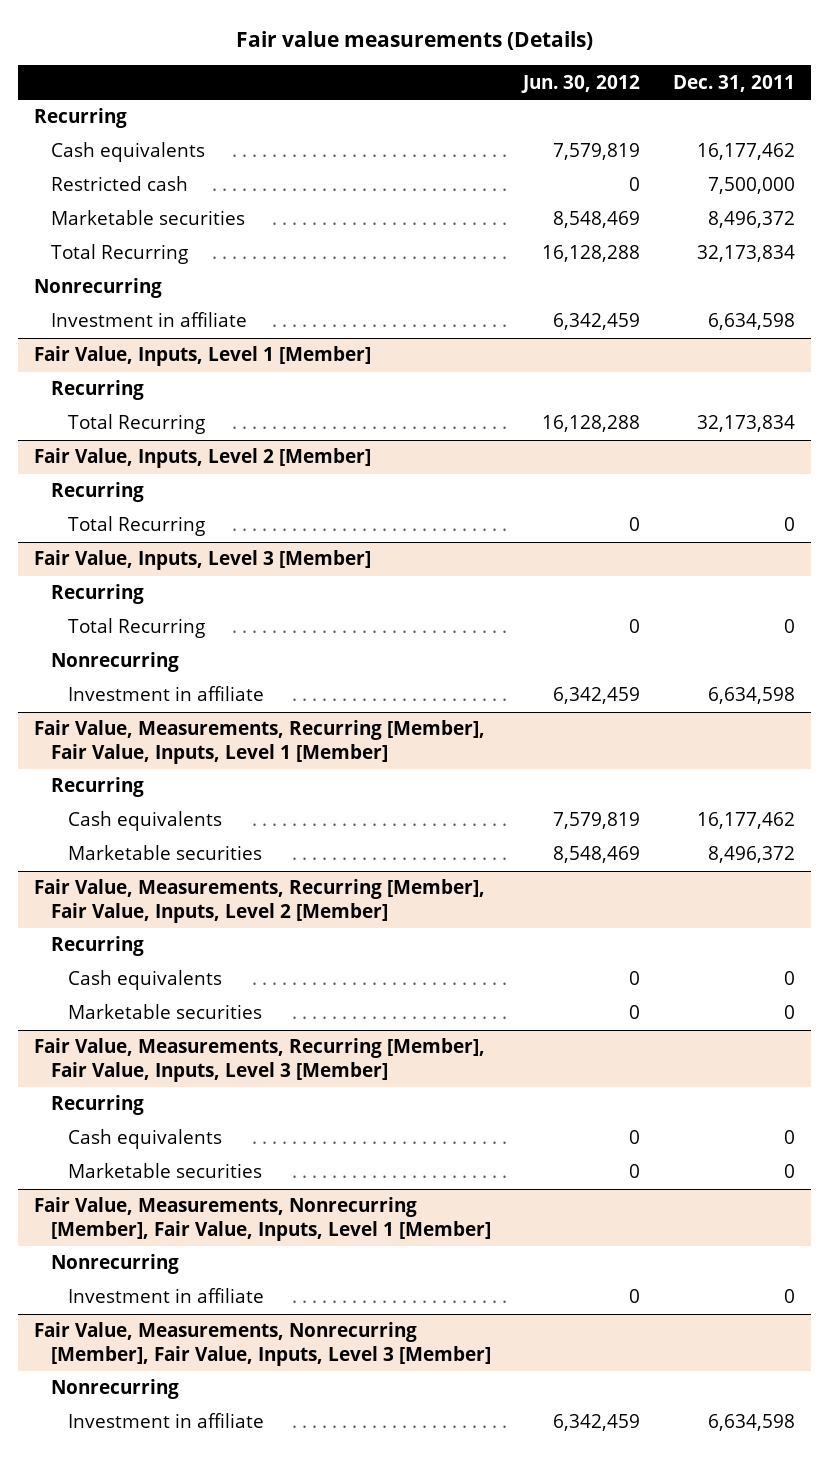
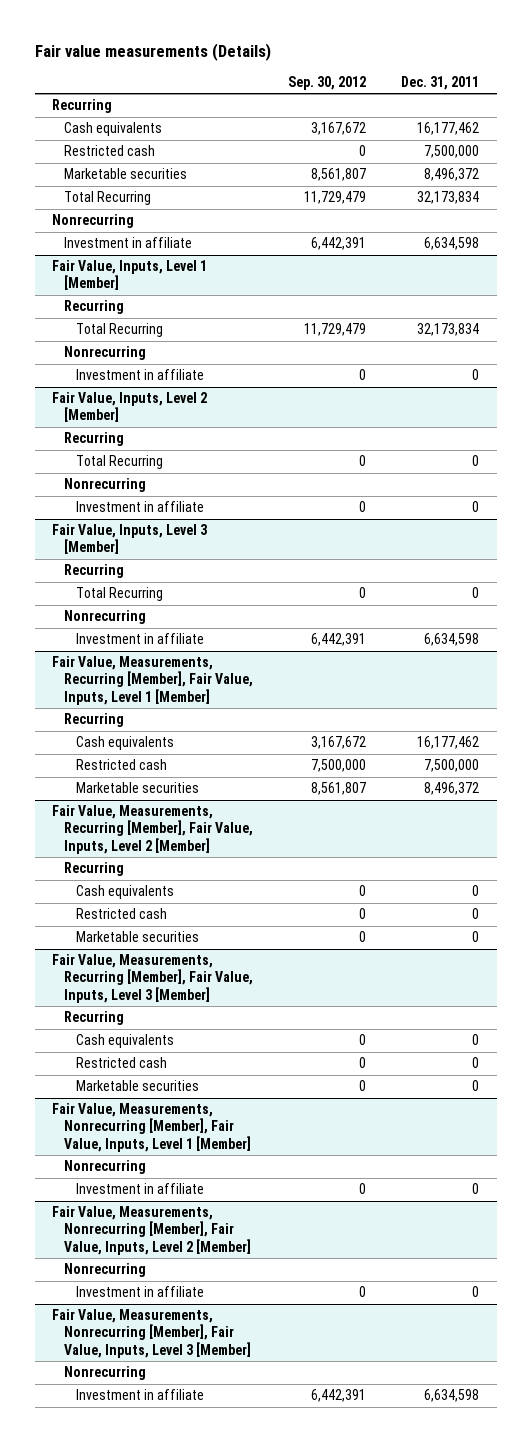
- | Jun. 30, 2012 | Dec. 31, 2011
+ | Sep. 30, 2012 | Dec. 31, 2011
@ Fair Value, Inputs, Level 1 [Member]
+ Nonrecurring
+ Investment in affiliate | 0 | 0
@ Fair Value, Inputs, Level 2 [Member]
+ Nonrecurring
+ Investment in affiliate | 0 | 0
@ Fair Value, Measurements, Recurring [Member], Fair Value, Inputs, Level 1 [Member]
+ Restricted cash | 7,500,000 | 7,500,000
@ Fair Value, Measurements, Recurring [Member], Fair Value, Inputs, Level 2 [Member]
+ Restricted cash | 0 | 0
@ Fair Value, Measurements, Recurring [Member], Fair Value, Inputs, Level 3 [Member]
+ Restricted cash | 0 | 0
+ Fair Value, Measurements, Nonrecurring [Member], Fair Value, Inputs, Level 2 [Member]
+ Nonrecurring
+ Investment in affiliate | 0 | 0

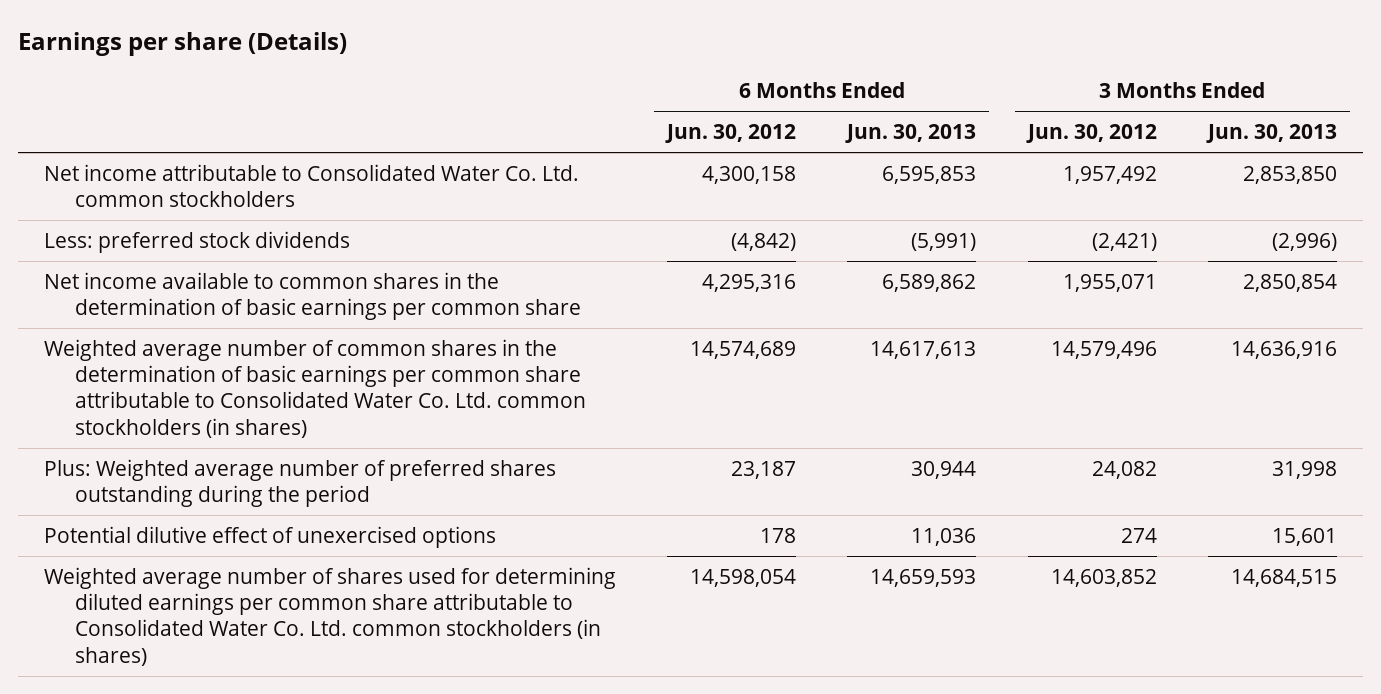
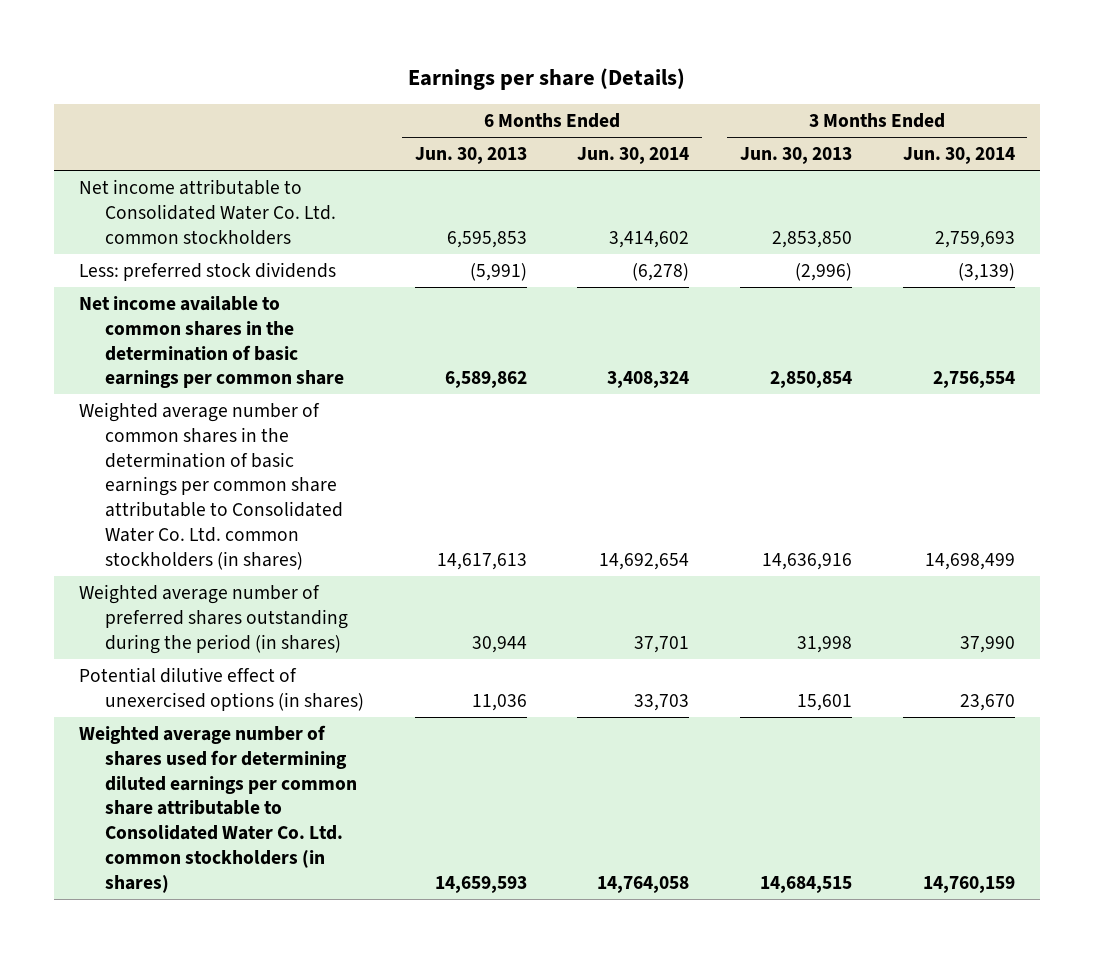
- | 6 Months Ended Jun. 30, 2012 | 6 Months Ended Jun. 30, 2013 | 3 Months Ended Jun. 30, 2012 | 3 Months Ended Jun. 30, 2013
+ | 6 Months Ended Jun. 30, 2013 | 6 Months Ended Jun. 30, 2014 | 3 Months Ended Jun. 30, 2013 | 3 Months Ended Jun. 30, 2014
- Plus: Weighted average number of preferred shares outstanding during the period | 23,187 | 30,944 | 24,082 | 31,998
- Potential dilutive effect of unexercised options | 178 | 11,036 | 274 | 15,601
+ Weighted average number of preferred shares outstanding during the period (in shares) | 30,944 | 37,701 | 31,998 | 37,990
+ Potential dilutive effect of unexercised options (in shares) | 11,036 | 33,703 | 15,601 | 23,670

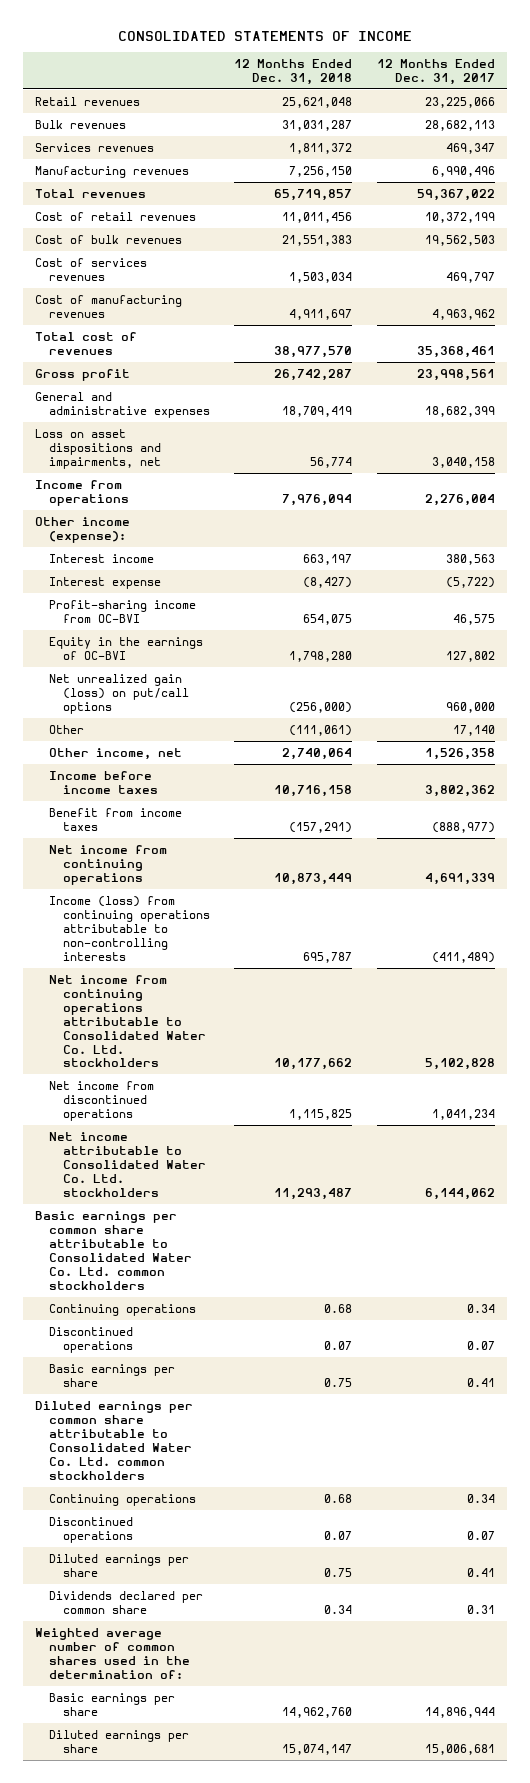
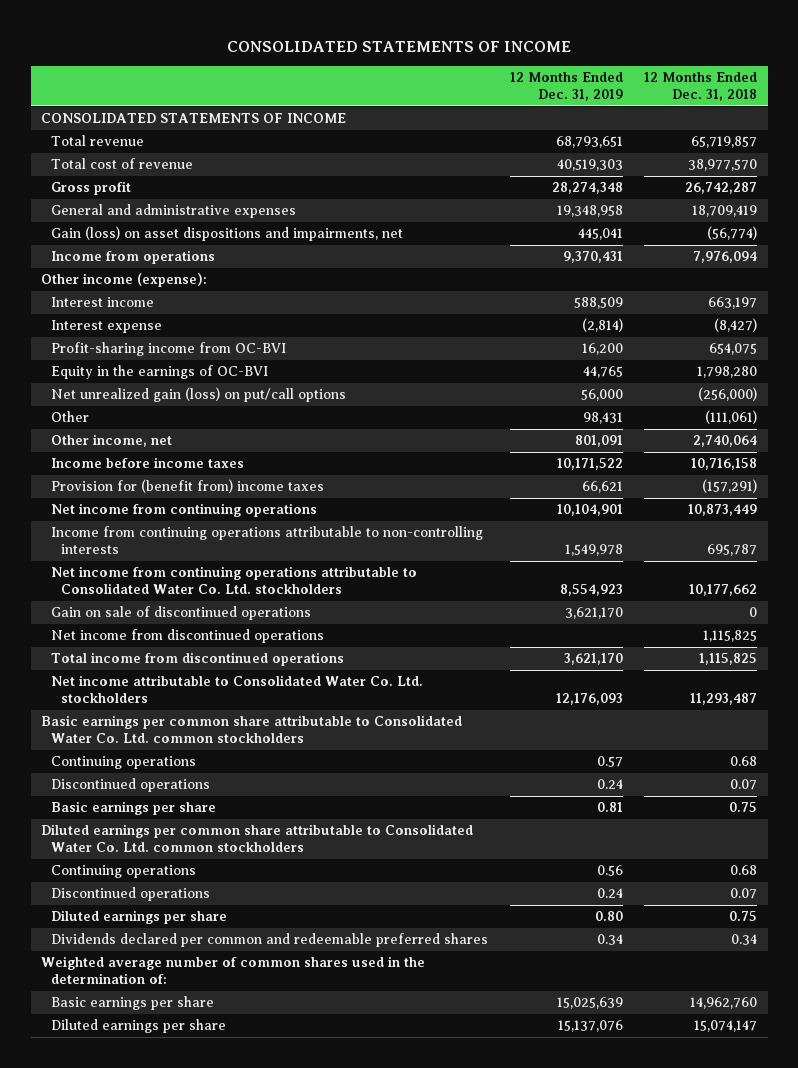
- | 12 Months Ended Dec. 31, 2018 | 12 Months Ended Dec. 31, 2017
+ | 12 Months Ended Dec. 31, 2019 | 12 Months Ended Dec. 31, 2018
- Retail revenues | 25,621,048 | 23,225,066
- Bulk revenues | 31,031,287 | 28,682,113
- Services revenues | 1,811,372 | 469,347
- Manufacturing revenues | 7,256,150 | 6,990,496
- Total revenues | 65,719,857 | 59,367,022
- Cost of retail revenues | 11,011,456 | 10,372,199
- Cost of bulk revenues | 21,551,383 | 19,562,503
- Cost of services revenues | 1,503,034 | 469,797
- Cost of manufacturing revenues | 4,911,697 | 4,963,962
- Total cost of revenues | 38,977,570 | 35,368,461
+ CONSOLIDATED STATEMENTS OF INCOME
+ Total revenue | 68,793,651 | 65,719,857
+ Total cost of revenue | 40,519,303 | 38,977,570
- Loss on asset dispositions and impairments, net | 56,774 | 3,040,158
+ Gain (loss) on asset dispositions and impairments, net | 445,041 | (56,774)
- Benefit from income taxes | (157,291) | (888,977)
+ Provision for (benefit from) income taxes | 66,621 | (157,291)
- Income (loss) from continuing operations attributable to non-controlling interests | 695,787 | (411,489)
+ Income from continuing operations attributable to non-controlling interests | 1,549,978 | 695,787
+ Gain on sale of discontinued operations | 3,621,170 | 0
+ Total income from discontinued operations | 3,621,170 | 1,115,825
- Dividends declared per common share | 0.34 | 0.31
+ Dividends declared per common and redeemable preferred shares | 0.34 | 0.34

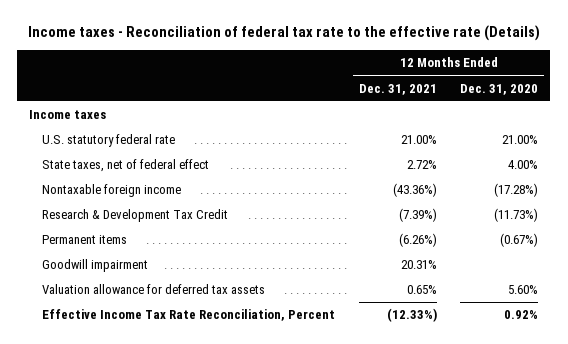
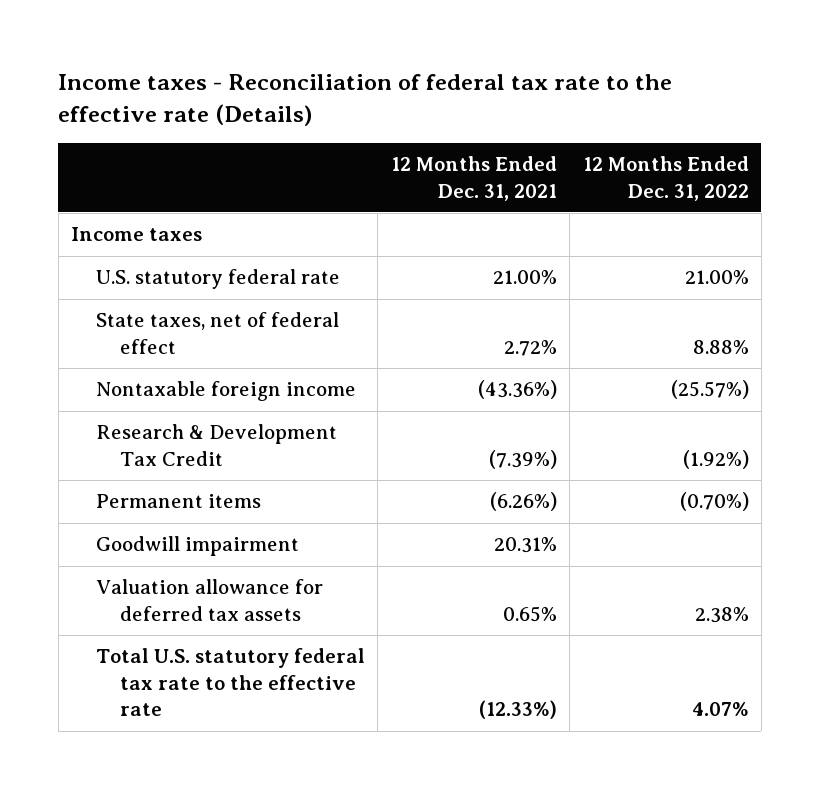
- | 12 Months Ended Dec. 31, 2021 | 12 Months Ended Dec. 31, 2020
+ | 12 Months Ended Dec. 31, 2021 | 12 Months Ended Dec. 31, 2022
- Effective Income Tax Rate Reconciliation, Percent | (12.33%) | 0.92%
+ Total U.S. statutory federal tax rate to the effective rate | (12.33%) | 4.07%

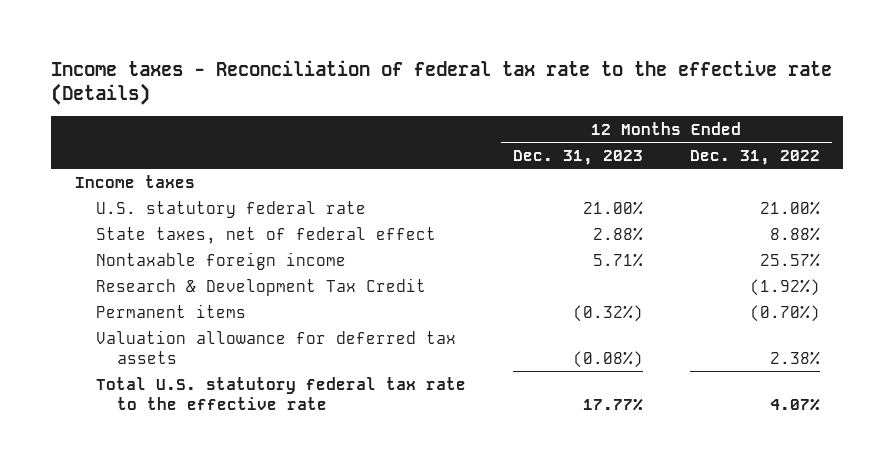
- | 12 Months Ended Dec. 31, 2021 | 12 Months Ended Dec. 31, 2022
+ | 12 Months Ended Dec. 31, 2023 | 12 Months Ended Dec. 31, 2022
- Nontaxable foreign income | (43.36%) | (25.57%)
+ Nontaxable foreign income | 5.71% | 25.57%
- Goodwill impairment | 20.31% |

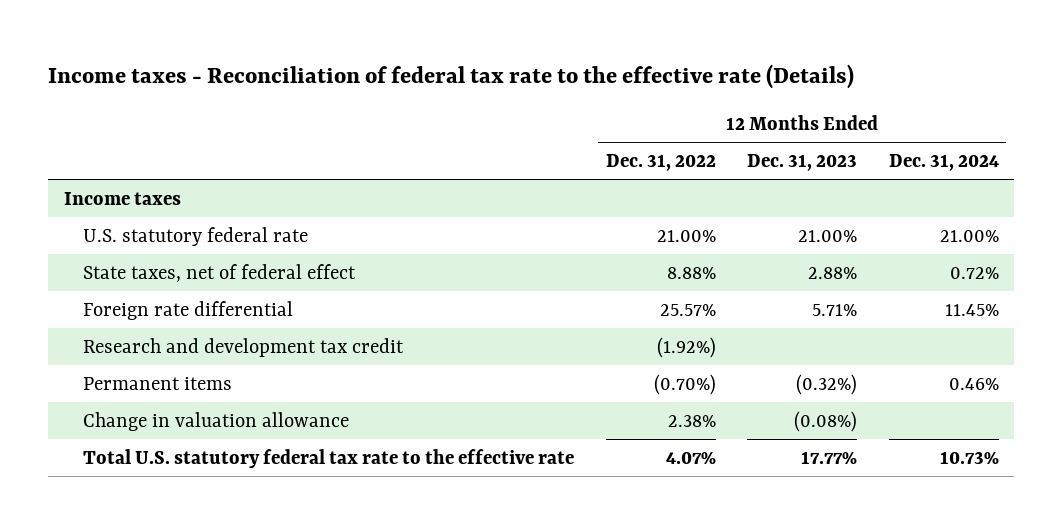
- | 12 Months Ended Dec. 31, 2023 | 12 Months Ended Dec. 31, 2022
+ | 12 Months Ended Dec. 31, 2022 | 12 Months Ended Dec. 31, 2023 | 12 Months Ended Dec. 31, 2024
- Nontaxable foreign income | 5.71% | 25.57%
- Research & Development Tax Credit | | (1.92%)
+ Foreign rate differential | 25.57% | 5.71% | 11.45%
+ Research and development tax credit | (1.92%) | |
- Valuation allowance for deferred tax assets | (0.08%) | 2.38%
+ Change in valuation allowance | 2.38% | (0.08%) |

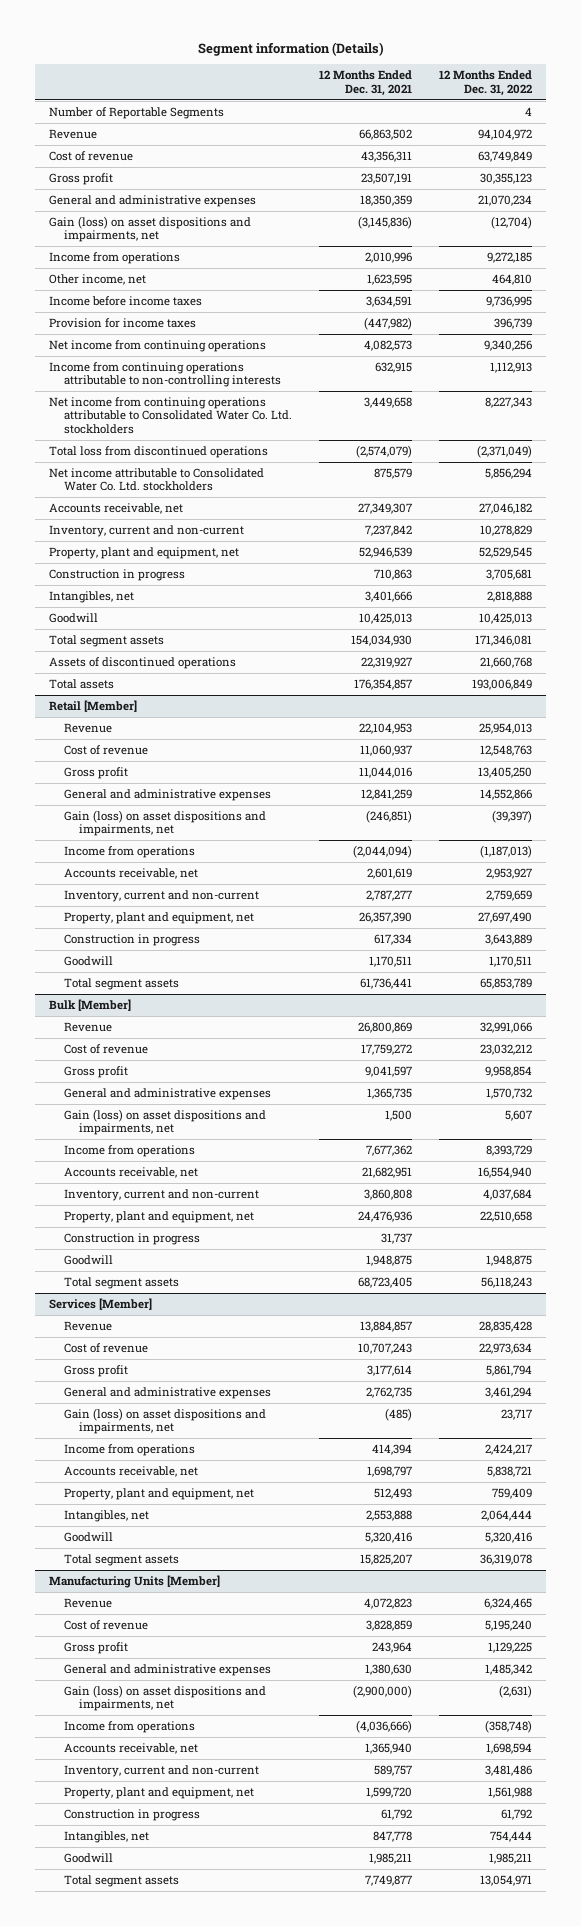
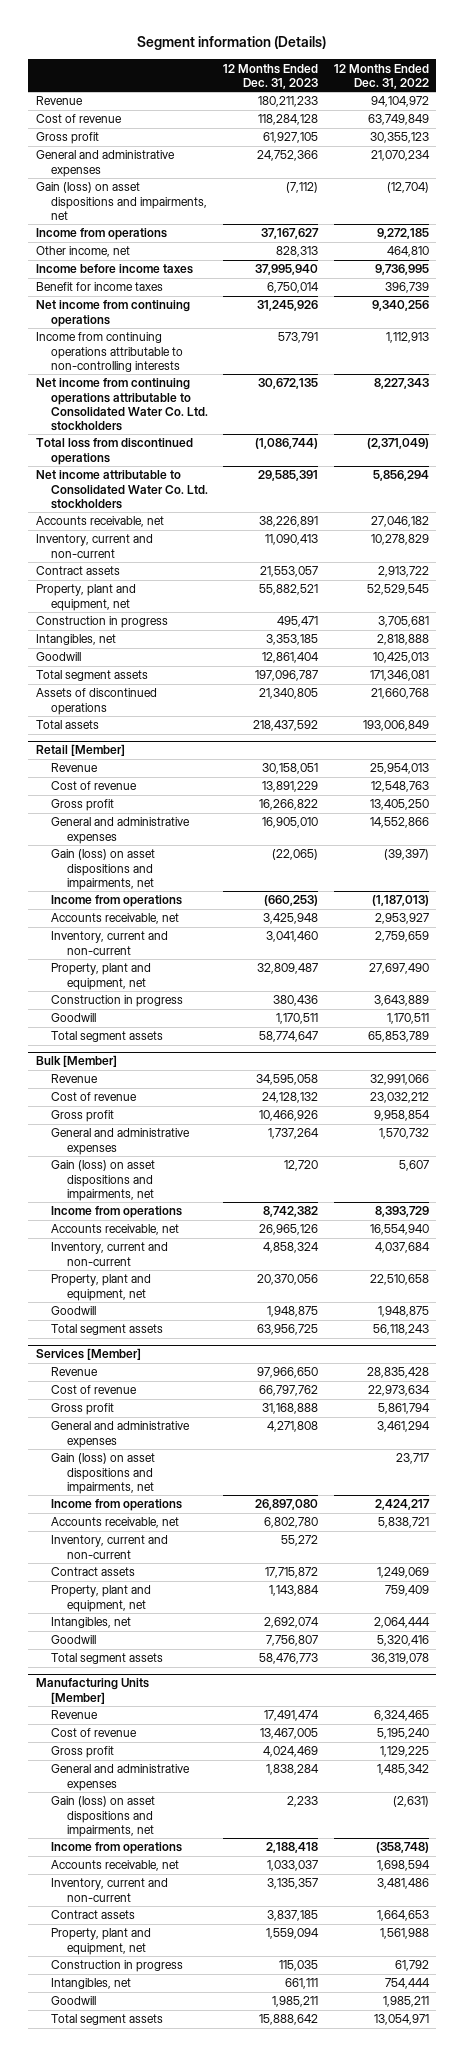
- | 12 Months Ended Dec. 31, 2021 | 12 Months Ended Dec. 31, 2022
+ | 12 Months Ended Dec. 31, 2023 | 12 Months Ended Dec. 31, 2022
- Number of Reportable Segments | | 4
- Provision for income taxes | (447,982) | 396,739
+ Benefit for income taxes | 6,750,014 | 396,739
+ Contract assets | 21,553,057 | 2,913,722
@ Bulk [Member]
- Construction in progress | 31,737 |
@ Services [Member]
+ Inventory, current and non-current | 55,272 |
+ Contract assets | 17,715,872 | 1,249,069
@ Manufacturing Units [Member]
+ Contract assets | 3,837,185 | 1,664,653

